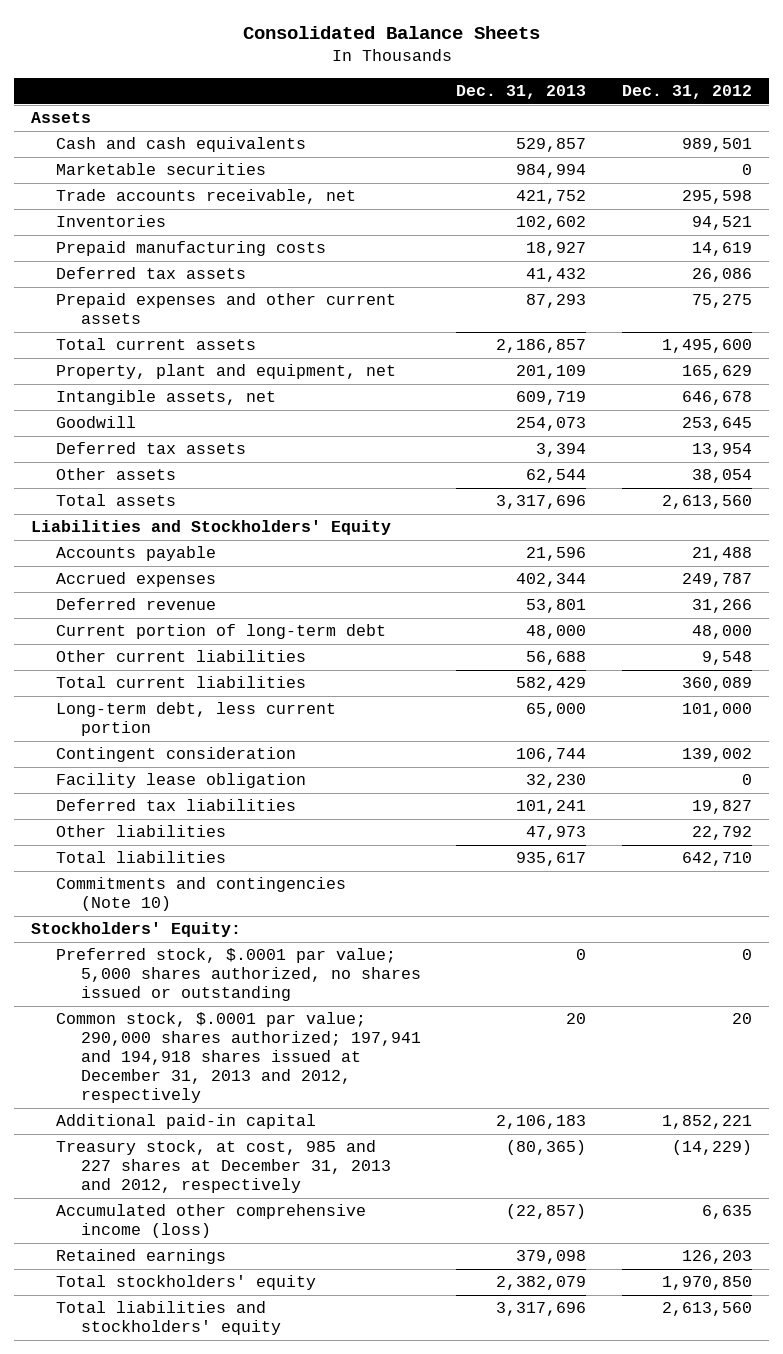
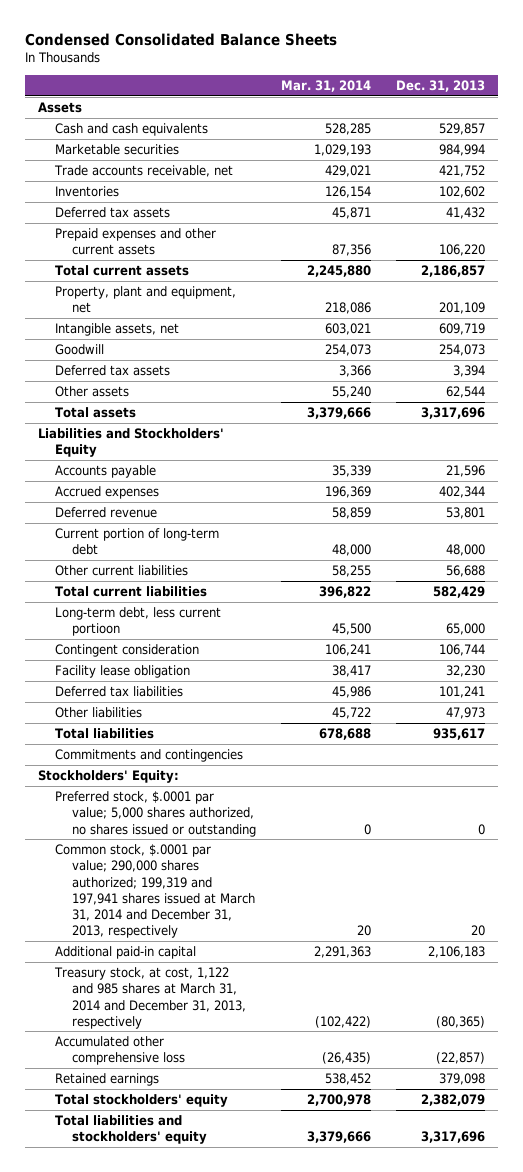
- Consolidated Balance Sheets
+ Condensed Consolidated Balance Sheets
- | Dec. 31, 2013 | Dec. 31, 2012
+ | Mar. 31, 2014 | Dec. 31, 2013
- Prepaid manufacturing costs | 18,927 | 14,619
- Prepaid expenses and other current assets | 87,293 | 75,275
+ Prepaid expenses and other current assets | 87,356 | 106,220
- Long-term debt, less current portion | 65,000 | 101,000
+ Long-term debt, less current portioon | 45,500 | 65,000
- Commitments and contingencies (Note 10)
+ Commitments and contingencies
- Common stock, $.0001 par value; 290,000 shares authorized; 197,941 and 194,918 shares issued at December 31, 2013 and 2012, respectively | 20 | 20
+ Common stock, $.0001 par value; 290,000 shares authorized; 199,319 and 197,941 shares issued at March 31, 2014 and December 31, 2013, respectively | 20 | 20
- Treasury stock, at cost, 985 and 227 shares at December 31, 2013 and 2012, respectively | (80,365) | (14,229)
- Accumulated other comprehensive income (loss) | (22,857) | 6,635
+ Treasury stock, at cost, 1,122 and 985 shares at March 31, 2014 and December 31, 2013, respectively | (102,422) | (80,365)
+ Accumulated other comprehensive loss | (26,435) | (22,857)

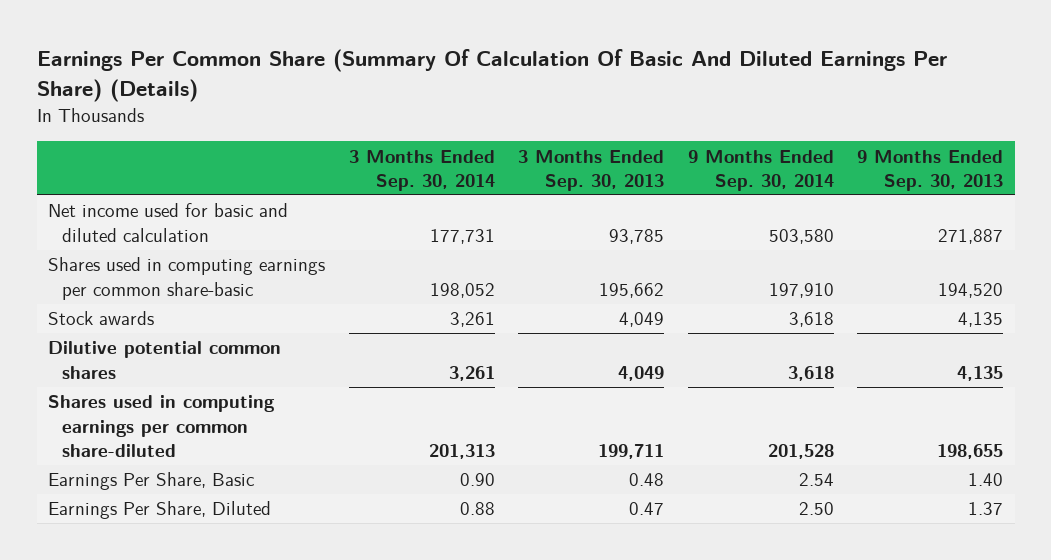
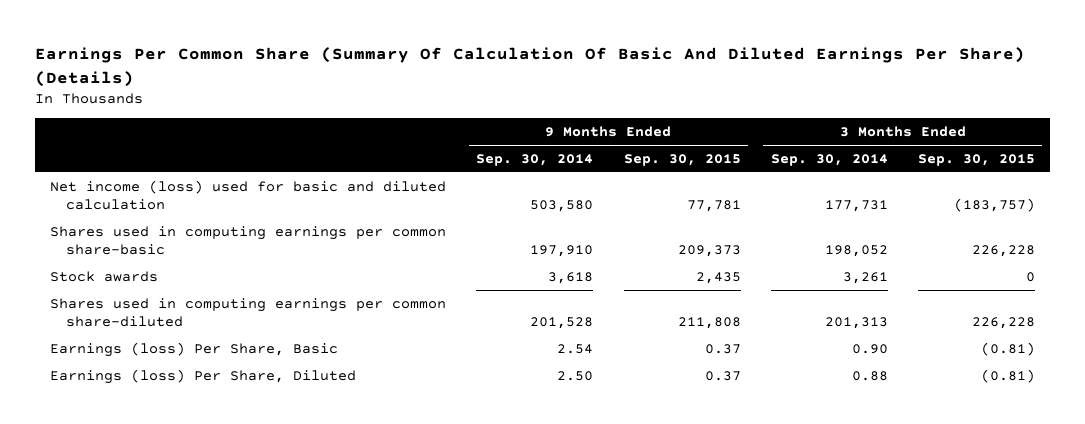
- | 3 Months Ended Sep. 30, 2014 | 3 Months Ended Sep. 30, 2013 | 9 Months Ended Sep. 30, 2014 | 9 Months Ended Sep. 30, 2013
+ | 9 Months Ended Sep. 30, 2014 | 9 Months Ended Sep. 30, 2015 | 3 Months Ended Sep. 30, 2014 | 3 Months Ended Sep. 30, 2015
- Net income used for basic and diluted calculation | 177,731 | 93,785 | 503,580 | 271,887
+ Net income (loss) used for basic and diluted calculation | 503,580 | 77,781 | 177,731 | (183,757)
- Dilutive potential common shares | 3,261 | 4,049 | 3,618 | 4,135
- Earnings Per Share, Basic | 0.90 | 0.48 | 2.54 | 1.40
- Earnings Per Share, Diluted | 0.88 | 0.47 | 2.50 | 1.37
+ Earnings (loss) Per Share, Basic | 2.54 | 0.37 | 0.90 | (0.81)
+ Earnings (loss) Per Share, Diluted | 2.50 | 0.37 | 0.88 | (0.81)

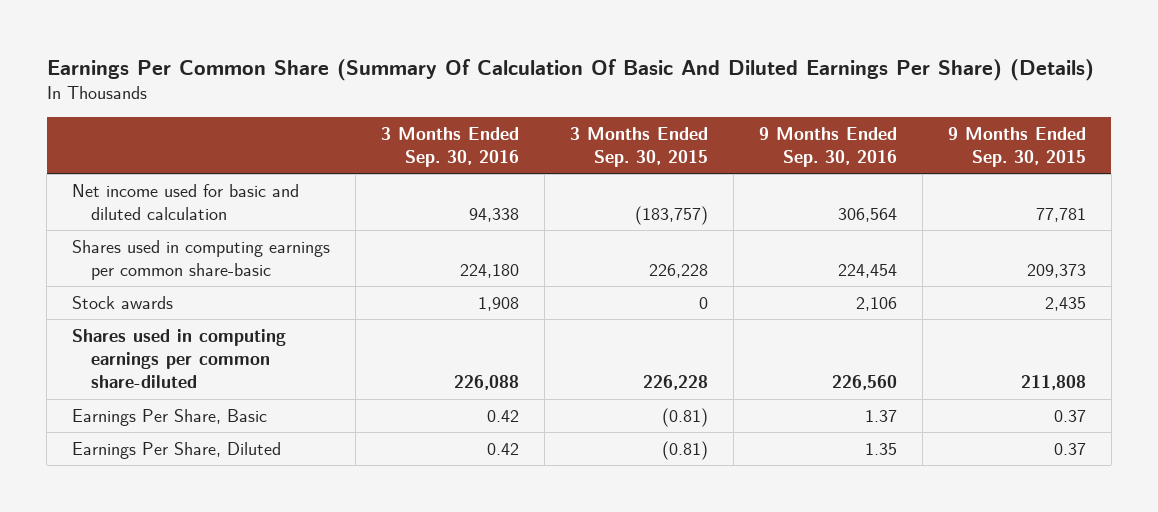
- | 9 Months Ended Sep. 30, 2014 | 9 Months Ended Sep. 30, 2015 | 3 Months Ended Sep. 30, 2014 | 3 Months Ended Sep. 30, 2015
+ | 3 Months Ended Sep. 30, 2016 | 3 Months Ended Sep. 30, 2015 | 9 Months Ended Sep. 30, 2016 | 9 Months Ended Sep. 30, 2015
- Net income (loss) used for basic and diluted calculation | 503,580 | 77,781 | 177,731 | (183,757)
+ Net income used for basic and diluted calculation | 94,338 | (183,757) | 306,564 | 77,781
- Earnings (loss) Per Share, Basic | 2.54 | 0.37 | 0.90 | (0.81)
- Earnings (loss) Per Share, Diluted | 2.50 | 0.37 | 0.88 | (0.81)
+ Earnings Per Share, Basic | 0.42 | (0.81) | 1.37 | 0.37
+ Earnings Per Share, Diluted | 0.42 | (0.81) | 1.35 | 0.37

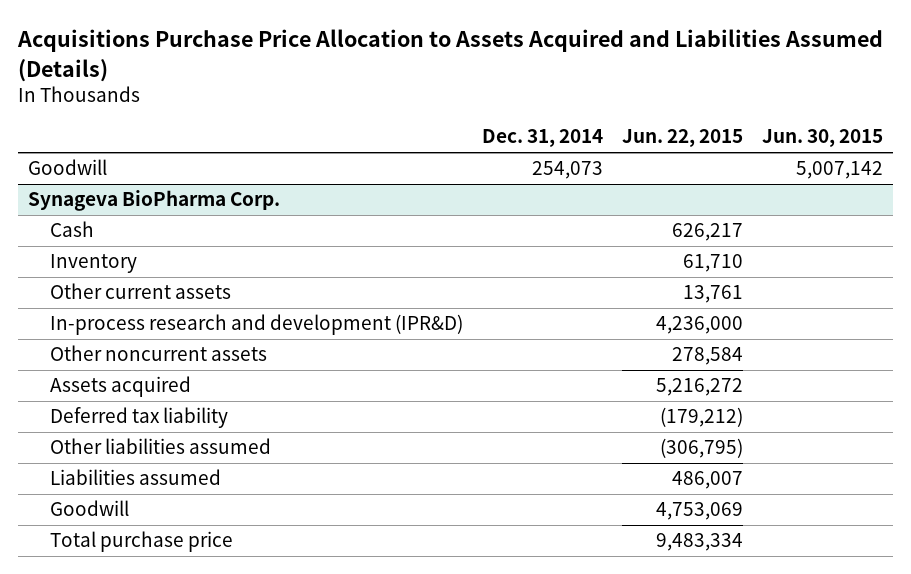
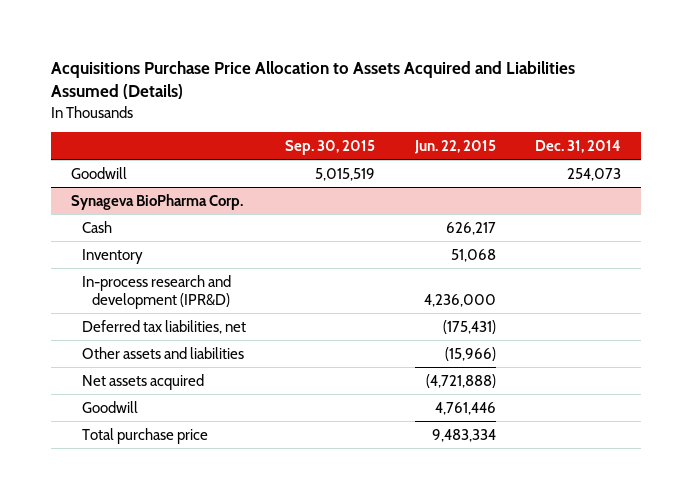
- | Dec. 31, 2014 | Jun. 22, 2015 | Jun. 30, 2015
+ | Sep. 30, 2015 | Jun. 22, 2015 | Dec. 31, 2014
@ Synageva BioPharma Corp.
- Inventory | | 61,710 |
- Other current assets | | 13,761 |
+ Inventory | | 51,068 |
- Other noncurrent assets | | 278,584 |
- Assets acquired | | 5,216,272 |
- Deferred tax liability | | (179,212) |
- Other liabilities assumed | | (306,795) |
- Liabilities assumed | | 486,007 |
- Goodwill | | 4,753,069 |
+ Deferred tax liabilities, net | | (175,431) |
+ Other assets and liabilities | | (15,966) |
+ Net assets acquired | | (4,721,888) |
+ Goodwill | | 4,761,446 |

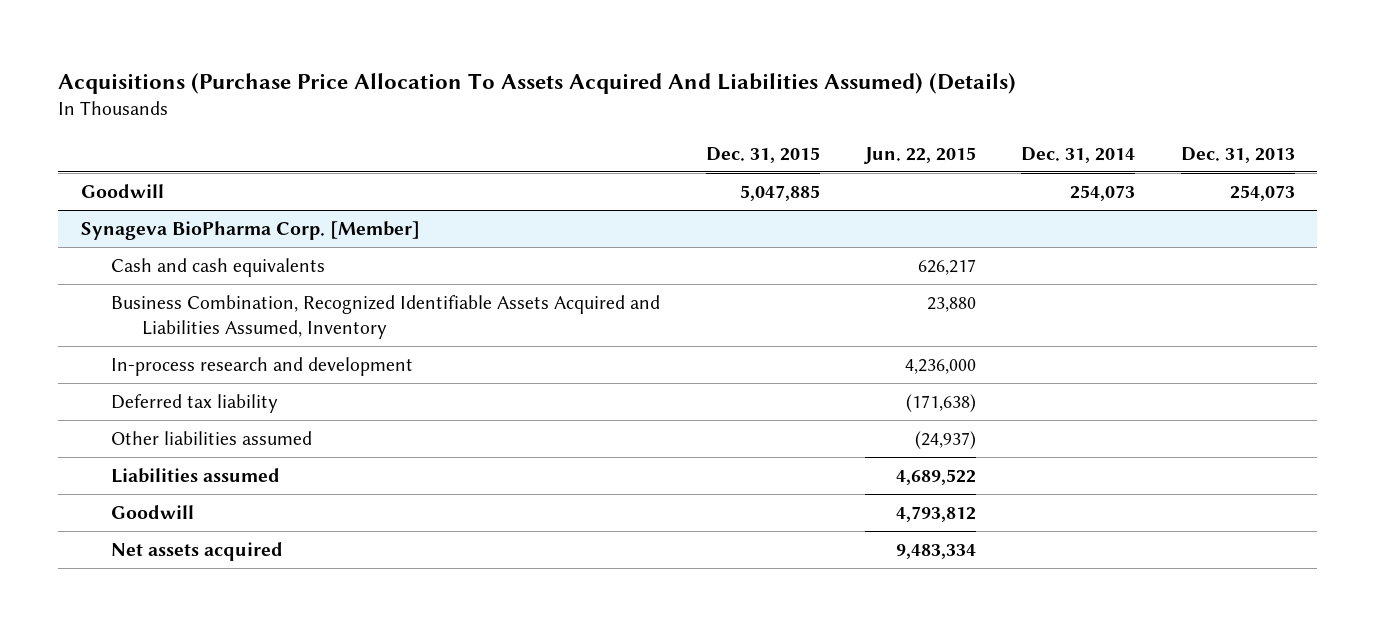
- Acquisitions Purchase Price Allocation to Assets Acquired and Liabilities Assumed (Details)
+ Acquisitions (Purchase Price Allocation To Assets Acquired And Liabilities Assumed) (Details)
- | Sep. 30, 2015 | Jun. 22, 2015 | Dec. 31, 2014
+ | Dec. 31, 2015 | Jun. 22, 2015 | Dec. 31, 2014 | Dec. 31, 2013
- Synageva BioPharma Corp.
- Cash | | 626,217 |
- Inventory | | 51,068 |
- In-process research and development (IPR&D) | | 4,236,000 |
- Deferred tax liabilities, net | | (175,431) |
- Other assets and liabilities | | (15,966) |
- Net assets acquired | | (4,721,888) |
- Goodwill | | 4,761,446 |
- Total purchase price | | 9,483,334 |
+ Synageva BioPharma Corp. [Member]
+ Cash and cash equivalents | | 626,217 | |
+ Business Combination, Recognized Identifiable Assets Acquired and Liabilities Assumed, Inventory | | 23,880 | |
+ In-process research and development | | 4,236,000 | |
+ Deferred tax liability | | (171,638) | |
+ Other liabilities assumed | | (24,937) | |
+ Liabilities assumed | | 4,689,522 | |
+ Goodwill | | 4,793,812 | |
+ Net assets acquired | | 9,483,334 | |

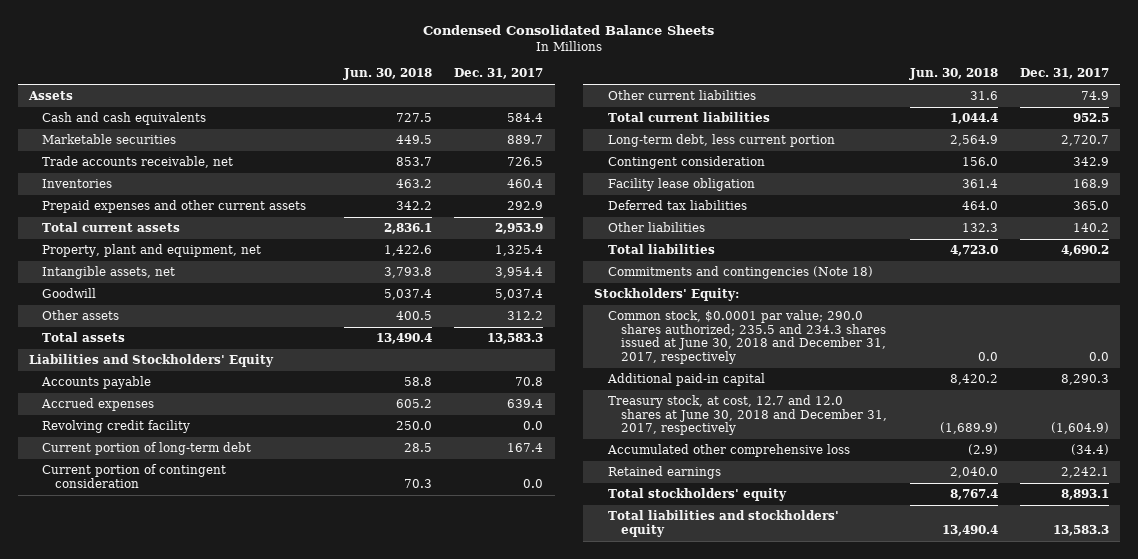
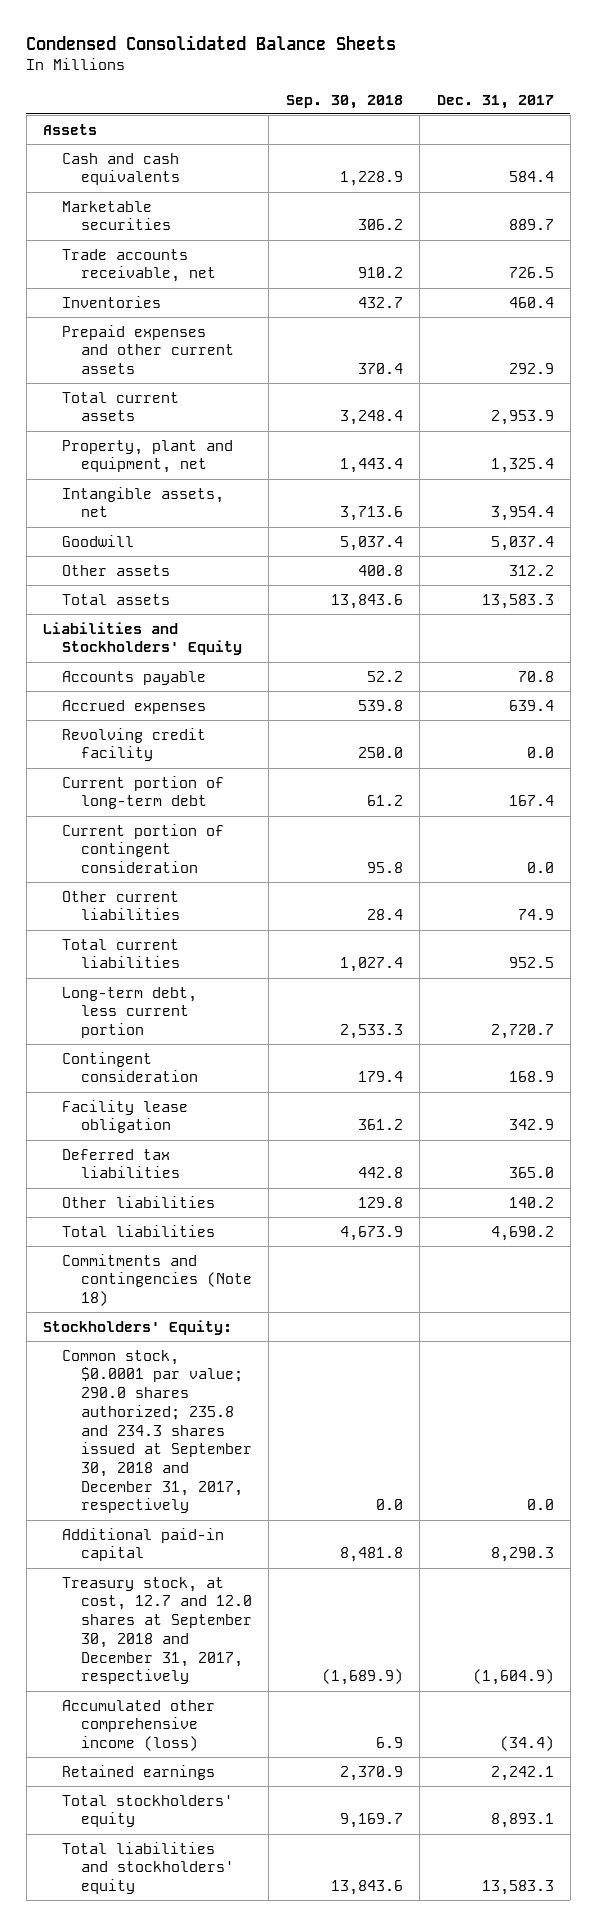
- | Jun. 30, 2018 | Dec. 31, 2017
+ | Sep. 30, 2018 | Dec. 31, 2017
- Contingent consideration | 156.0 | 342.9
- Facility lease obligation | 361.4 | 168.9
+ Contingent consideration | 179.4 | 168.9
+ Facility lease obligation | 361.2 | 342.9
- Common stock, $0.0001 par value; 290.0 shares authorized; 235.5 and 234.3 shares issued at June 30, 2018 and December 31, 2017, respectively | 0.0 | 0.0
+ Common stock, $0.0001 par value; 290.0 shares authorized; 235.8 and 234.3 shares issued at September 30, 2018 and December 31, 2017, respectively | 0.0 | 0.0
- Treasury stock, at cost, 12.7 and 12.0 shares at June 30, 2018 and December 31, 2017, respectively | (1,689.9) | (1,604.9)
- Accumulated other comprehensive loss | (2.9) | (34.4)
+ Treasury stock, at cost, 12.7 and 12.0 shares at September 30, 2018 and December 31, 2017, respectively | (1,689.9) | (1,604.9)
+ Accumulated other comprehensive income (loss) | 6.9 | (34.4)

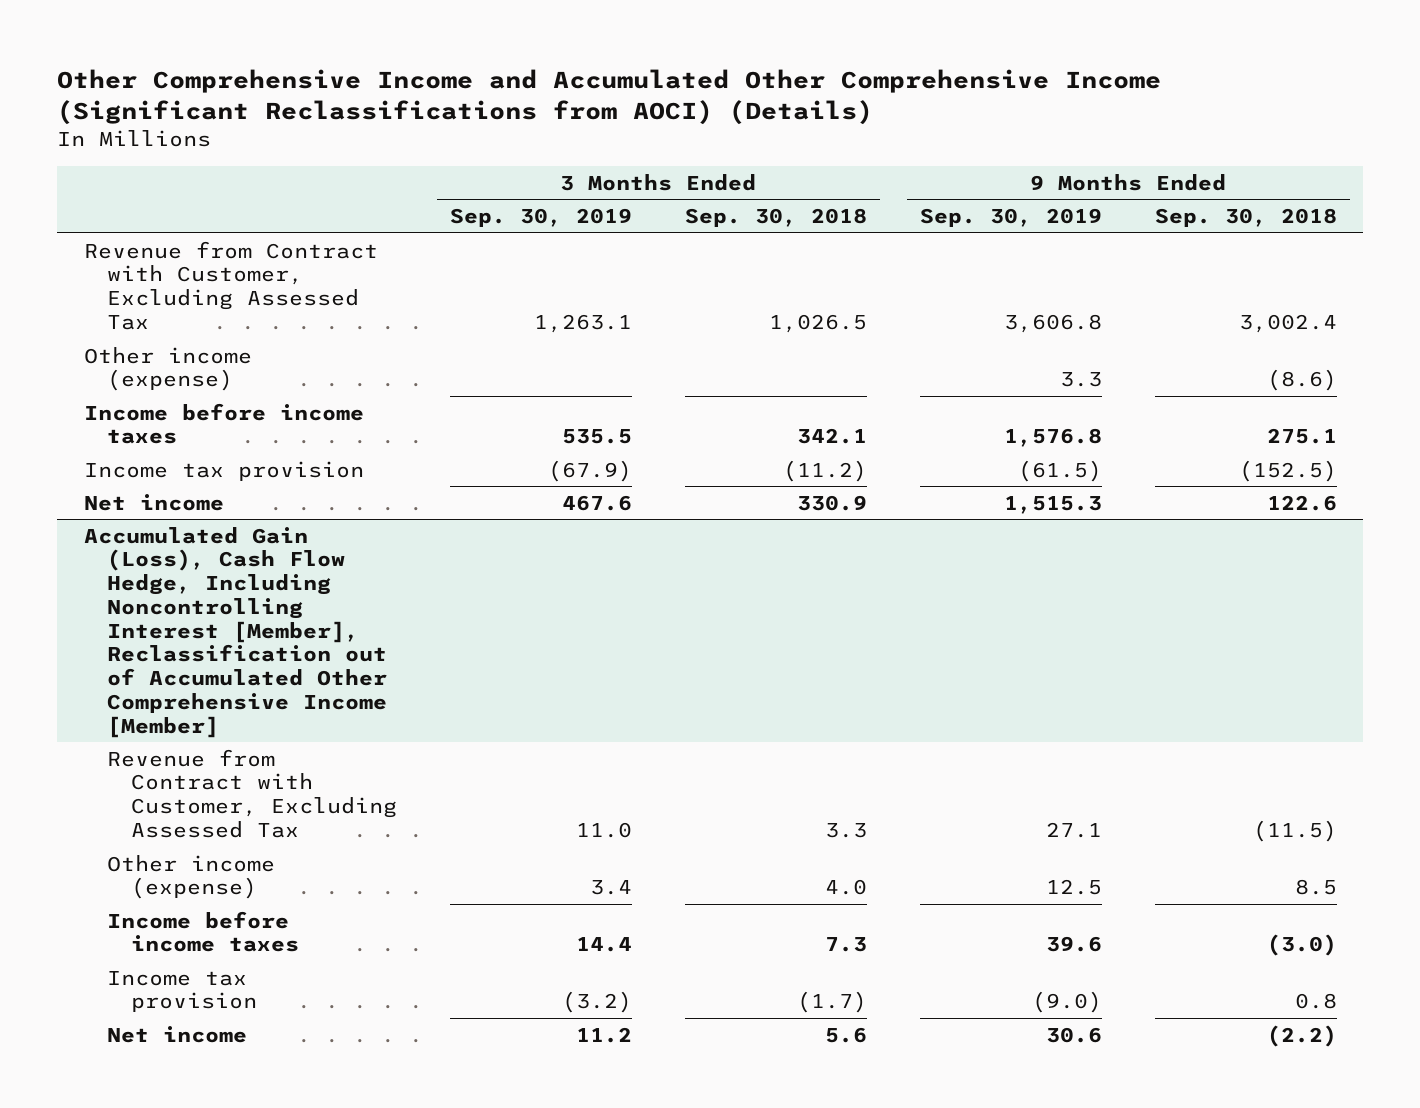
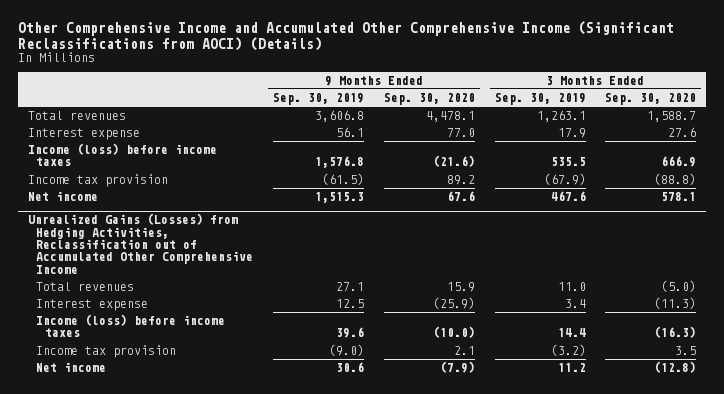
- | 3 Months Ended Sep. 30, 2019 | 3 Months Ended Sep. 30, 2018 | 9 Months Ended Sep. 30, 2019 | 9 Months Ended Sep. 30, 2018
+ | 9 Months Ended Sep. 30, 2019 | 9 Months Ended Sep. 30, 2020 | 3 Months Ended Sep. 30, 2019 | 3 Months Ended Sep. 30, 2020
- Revenue from Contract with Customer, Excluding Assessed Tax | 1,263.1 | 1,026.5 | 3,606.8 | 3,002.4
- Other income (expense) | | | 3.3 | (8.6)
- Income before income taxes | 535.5 | 342.1 | 1,576.8 | 275.1
+ Total revenues | 3,606.8 | 4,478.1 | 1,263.1 | 1,588.7
+ Interest expense | 56.1 | 77.0 | 17.9 | 27.6
+ Income (loss) before income taxes | 1,576.8 | (21.6) | 535.5 | 666.9
- Accumulated Gain (Loss), Cash Flow Hedge, Including Noncontrolling Interest [Member], Reclassification out of Accumulated Other Comprehensive Income [Member]
- Revenue from Contract with Customer, Excluding Assessed Tax | 11.0 | 3.3 | 27.1 | (11.5)
- Other income (expense) | 3.4 | 4.0 | 12.5 | 8.5
- Income before income taxes | 14.4 | 7.3 | 39.6 | (3.0)
+ Unrealized Gains (Losses) from Hedging Activities, Reclassification out of Accumulated Other Comprehensive Income
+ Total revenues | 27.1 | 15.9 | 11.0 | (5.0)
+ Interest expense | 12.5 | (25.9) | 3.4 | (11.3)
+ Income (loss) before income taxes | 39.6 | (10.0) | 14.4 | (16.3)

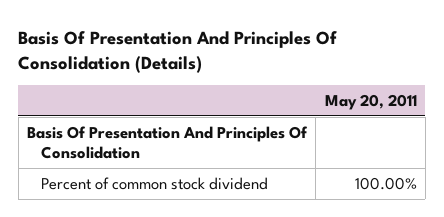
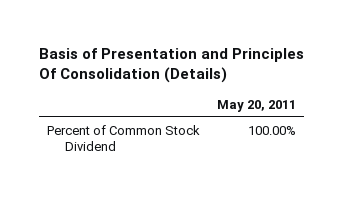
- Basis Of Presentation And Principles Of Consolidation (Details)
+ Basis of Presentation and Principles Of Consolidation (Details)
- Basis Of Presentation And Principles Of Consolidation
- Percent of common stock dividend | 100.00%
+ Percent of Common Stock Dividend | 100.00%

